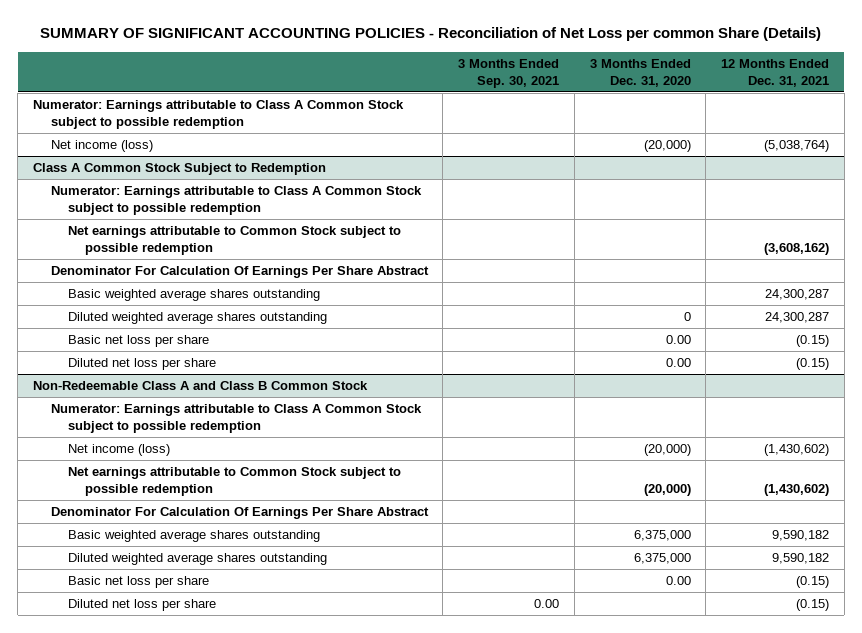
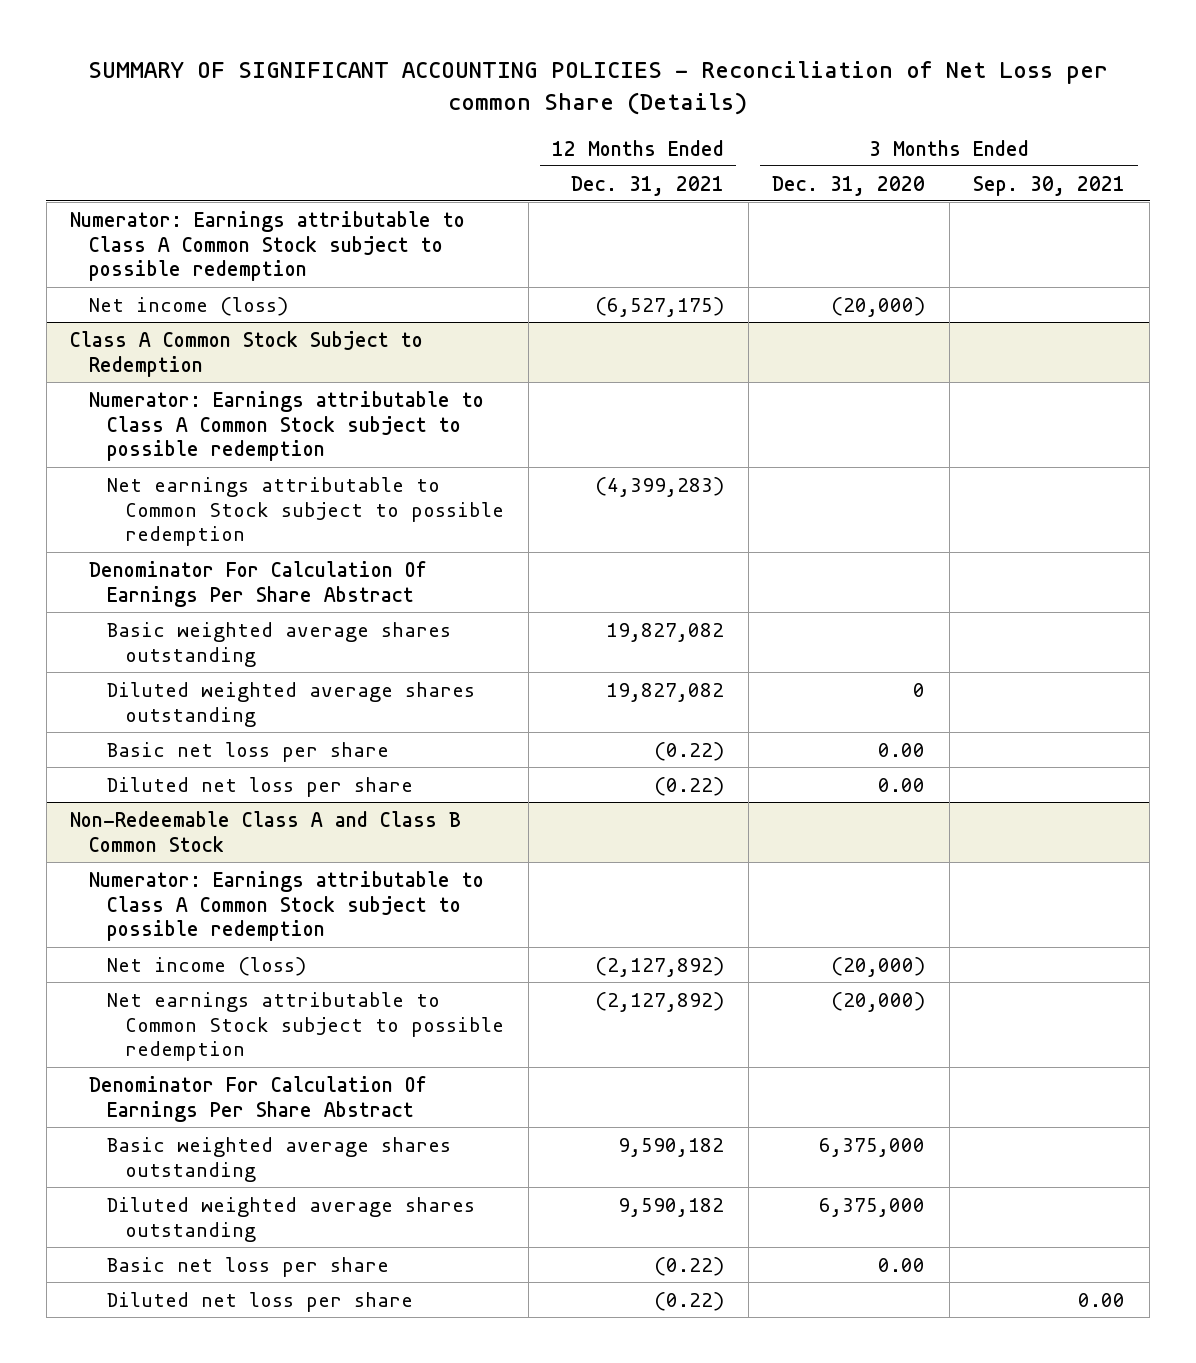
- | 3 Months Ended Sep. 30, 2021 | 3 Months Ended Dec. 31, 2020 | 12 Months Ended Dec. 31, 2021
+ | 12 Months Ended Dec. 31, 2021 | 3 Months Ended Dec. 31, 2020 | 3 Months Ended Sep. 30, 2021
- Net income (loss) | | (20,000) | (5,038,764)
+ Net income (loss) | (6,527,175) | (20,000) |
@ Class A Common Stock Subject to Redemption
- Net earnings attributable to Common Stock subject to possible redemption | | | (3,608,162)
+ Net earnings attributable to Common Stock subject to possible redemption | (4,399,283) | |
- Basic weighted average shares outstanding | | | 24,300,287
- Diluted weighted average shares outstanding | | 0 | 24,300,287
- Basic net loss per share | | 0.00 | (0.15)
- Diluted net loss per share | | 0.00 | (0.15)
+ Basic weighted average shares outstanding | 19,827,082 | |
+ Diluted weighted average shares outstanding | 19,827,082 | 0 |
+ Basic net loss per share | (0.22) | 0.00 |
+ Diluted net loss per share | (0.22) | 0.00 |
@ Non-Redeemable Class A and Class B Common Stock
- Net income (loss) | | (20,000) | (1,430,602)
- Net earnings attributable to Common Stock subject to possible redemption | | (20,000) | (1,430,602)
+ Net income (loss) | (2,127,892) | (20,000) |
+ Net earnings attributable to Common Stock subject to possible redemption | (2,127,892) | (20,000) |
- Basic net loss per share | | 0.00 | (0.15)
- Diluted net loss per share | 0.00 | | (0.15)
+ Basic net loss per share | (0.22) | 0.00 |
+ Diluted net loss per share | (0.22) | | 0.00

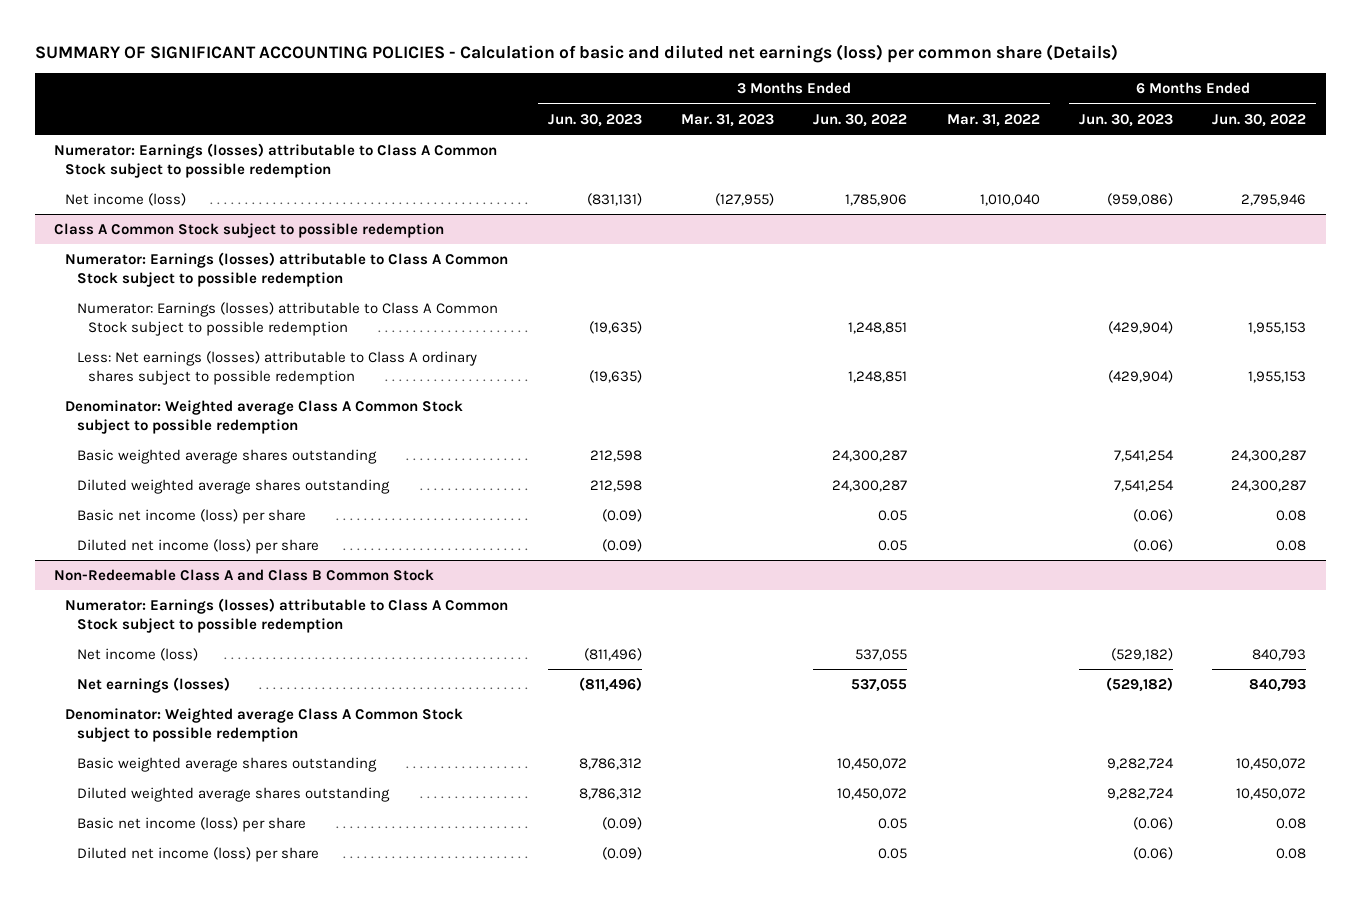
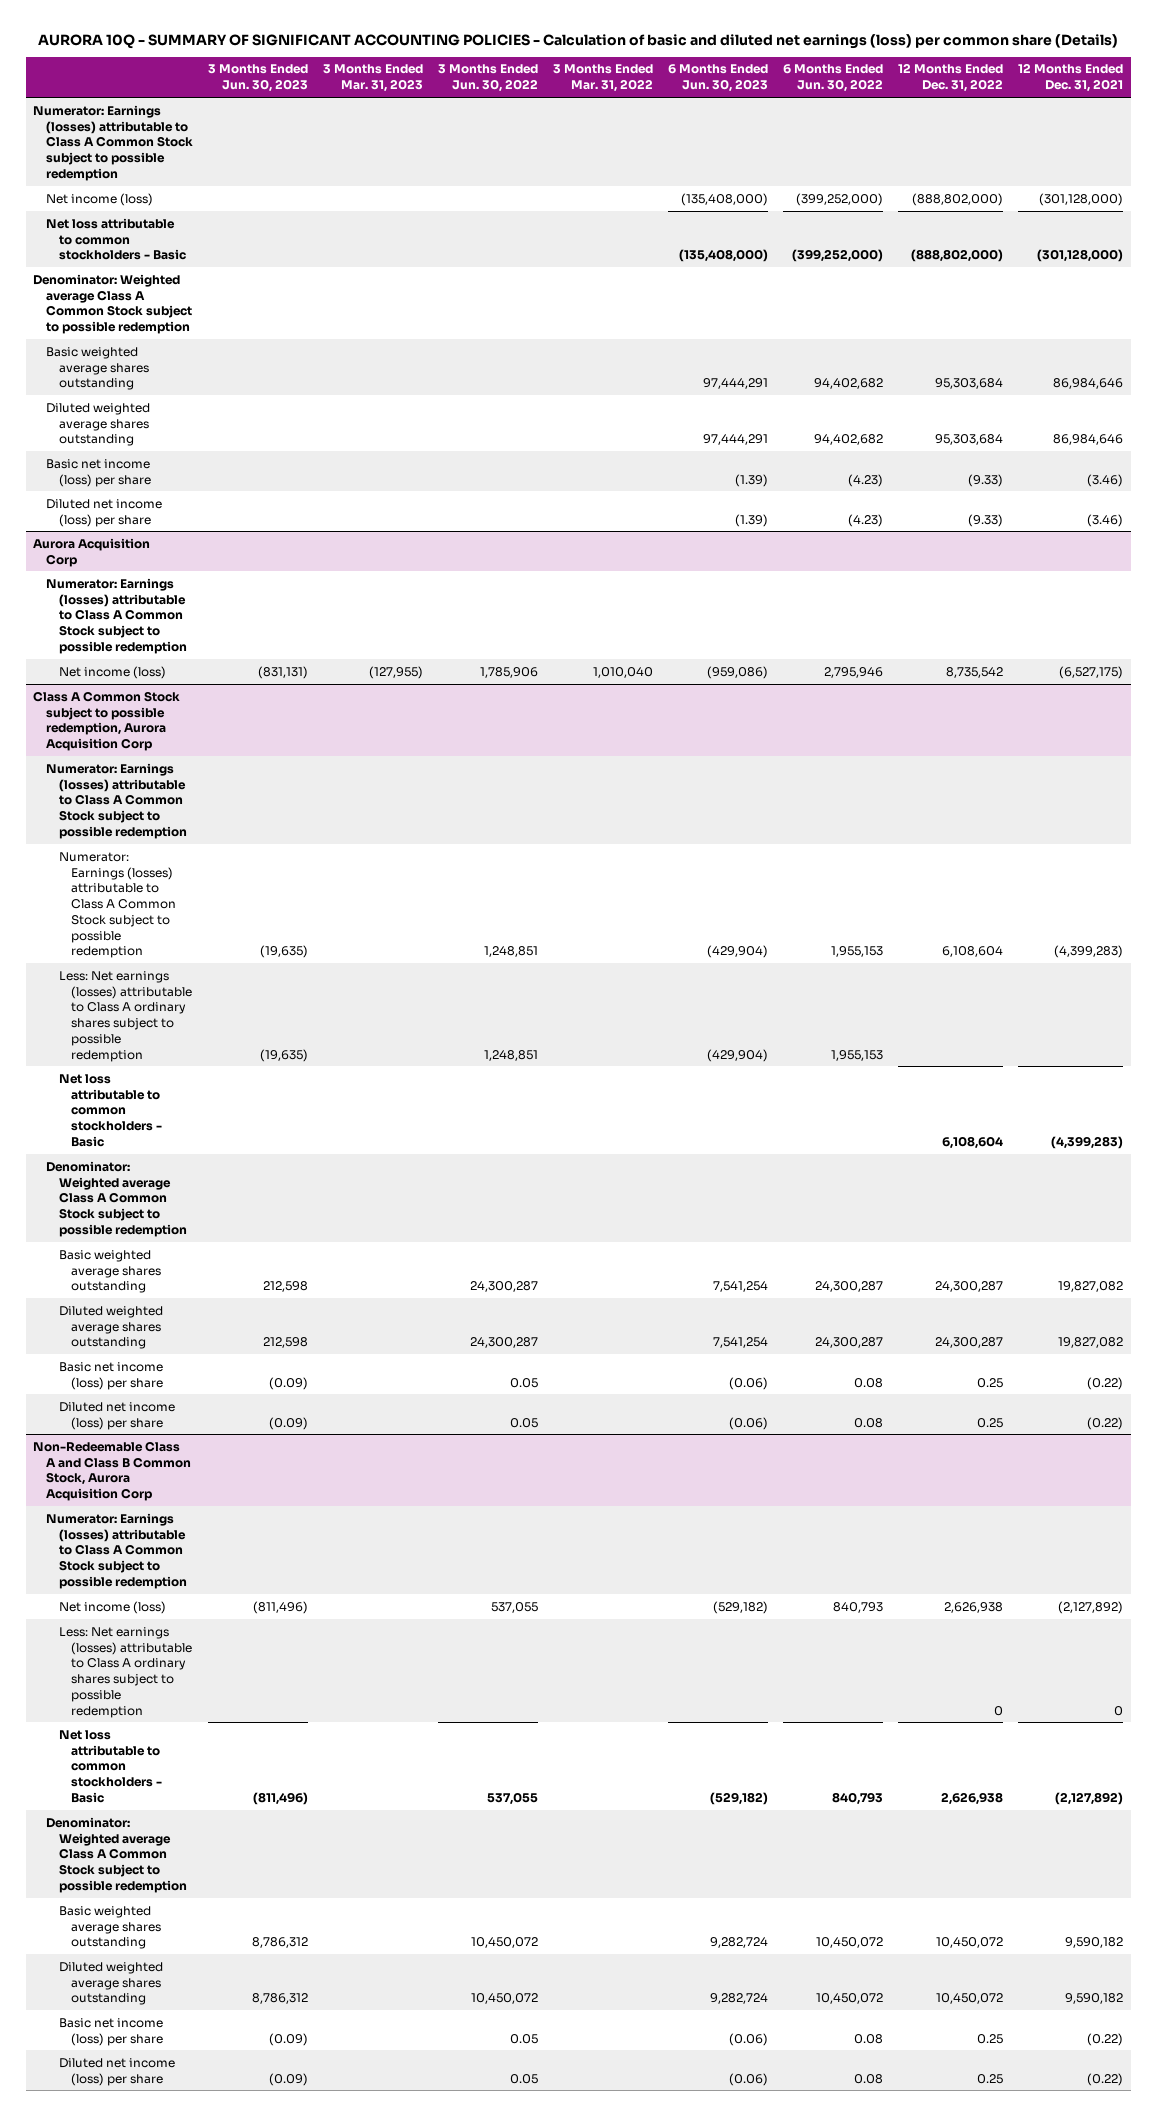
- SUMMARY OF SIGNIFICANT ACCOUNTING POLICIES - Calculation of basic and diluted net earnings (loss) per common share (Details)
+ AURORA 10Q - SUMMARY OF SIGNIFICANT ACCOUNTING POLICIES - Calculation of basic and diluted net earnings (loss) per common share (Details)
- | 3 Months Ended Jun. 30, 2023 | 3 Months Ended Mar. 31, 2023 | 3 Months Ended Jun. 30, 2022 | 3 Months Ended Mar. 31, 2022 | 6 Months Ended Jun. 30, 2023 | 6 Months Ended Jun. 30, 2022
+ | 3 Months Ended Jun. 30, 2023 | 3 Months Ended Mar. 31, 2023 | 3 Months Ended Jun. 30, 2022 | 3 Months Ended Mar. 31, 2022 | 6 Months Ended Jun. 30, 2023 | 6 Months Ended Jun. 30, 2022 | 12 Months Ended Dec. 31, 2022 | 12 Months Ended Dec. 31, 2021
+ Net income (loss) | | | | | (135,408,000) | (399,252,000) | (888,802,000) | (301,128,000)
+ Net loss attributable to common stockholders - Basic | | | | | (135,408,000) | (399,252,000) | (888,802,000) | (301,128,000)
+ Denominator: Weighted average Class A Common Stock subject to possible redemption
+ Basic weighted average shares outstanding | | | | | 97,444,291 | 94,402,682 | 95,303,684 | 86,984,646
+ Diluted weighted average shares outstanding | | | | | 97,444,291 | 94,402,682 | 95,303,684 | 86,984,646
+ Basic net income (loss) per share | | | | | (1.39) | (4.23) | (9.33) | (3.46)
+ Diluted net income (loss) per share | | | | | (1.39) | (4.23) | (9.33) | (3.46)
+ Aurora Acquisition Corp
+ Numerator: Earnings (losses) attributable to Class A Common Stock subject to possible redemption
- Class A Common Stock subject to possible redemption
+ Class A Common Stock subject to possible redemption, Aurora Acquisition Corp
+ Net loss attributable to common stockholders - Basic | | | | | | | 6,108,604 | (4,399,283)
- Non-Redeemable Class A and Class B Common Stock
+ Non-Redeemable Class A and Class B Common Stock, Aurora Acquisition Corp
- Net earnings (losses) | (811,496) | | 537,055 | | (529,182) | 840,793
+ Less: Net earnings (losses) attributable to Class A ordinary shares subject to possible redemption | | | | | | | 0 | 0
+ Net loss attributable to common stockholders - Basic | (811,496) | | 537,055 | | (529,182) | 840,793 | 2,626,938 | (2,127,892)

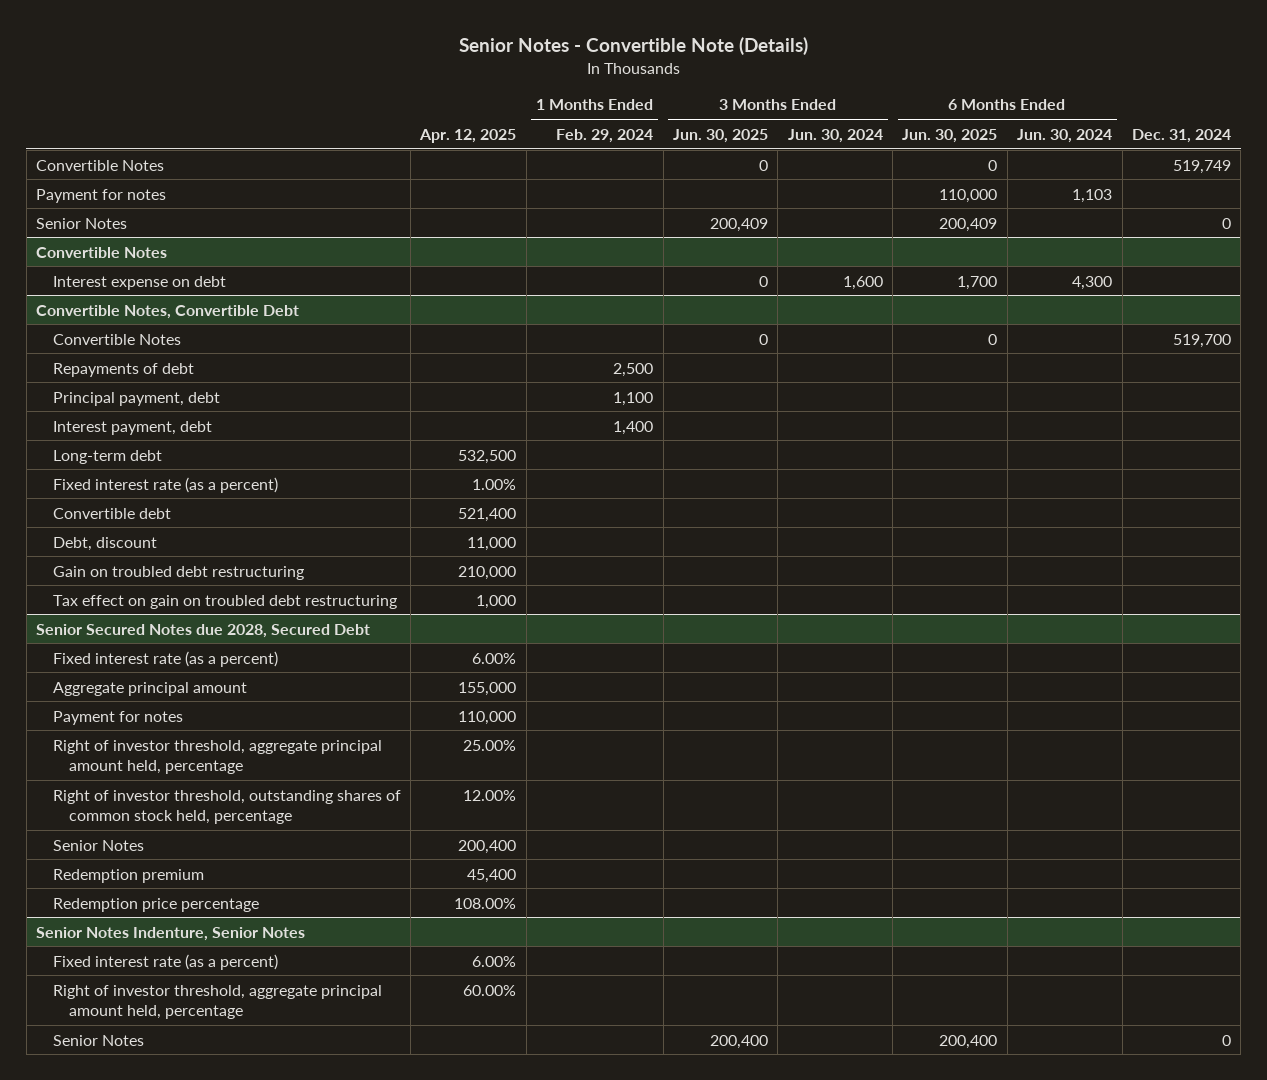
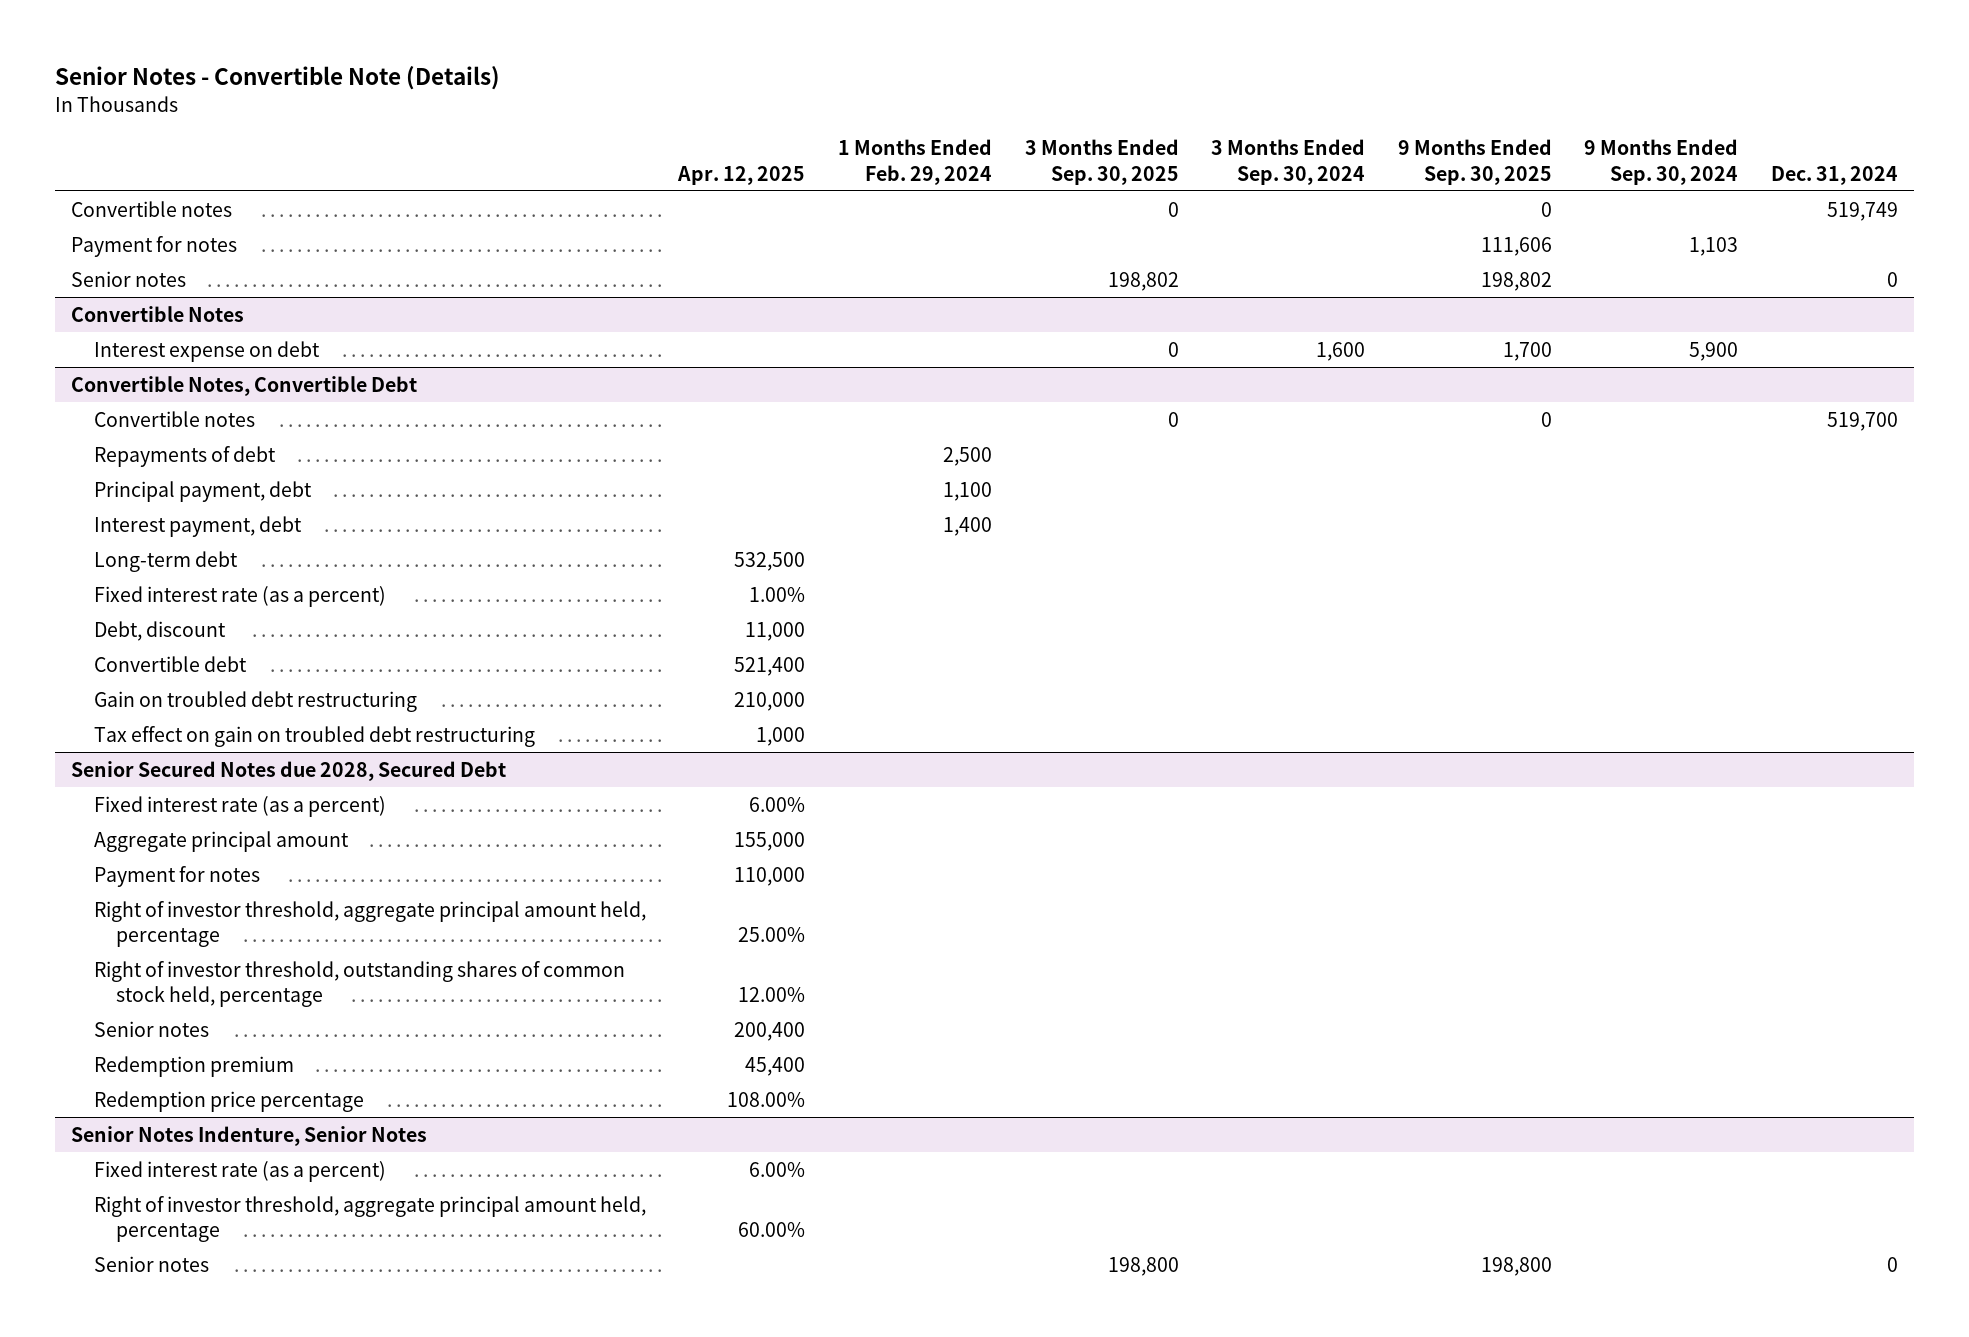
- | Apr. 12, 2025 | 1 Months Ended Feb. 29, 2024 | 3 Months Ended Jun. 30, 2025 | 3 Months Ended Jun. 30, 2024 | 6 Months Ended Jun. 30, 2025 | 6 Months Ended Jun. 30, 2024 | Dec. 31, 2024
+ | Apr. 12, 2025 | 1 Months Ended Feb. 29, 2024 | 3 Months Ended Sep. 30, 2025 | 3 Months Ended Sep. 30, 2024 | 9 Months Ended Sep. 30, 2025 | 9 Months Ended Sep. 30, 2024 | Dec. 31, 2024
- Convertible Notes | | | 0 | | 0 | | 519,749
+ Convertible notes | | | 0 | | 0 | | 519,749
- Senior Notes | | | 200,409 | | 200,409 | | 0
+ Senior notes | | | 198,802 | | 198,802 | | 0
@ Convertible Notes, Convertible Debt
- Convertible Notes | | | 0 | | 0 | | 519,700
+ Convertible notes | | | 0 | | 0 | | 519,700
moved down: Convertible debt | 521,400 | | | | | |
@ Senior Secured Notes due 2028, Secured Debt
- Senior Notes | 200,400 | | | | | |
+ Senior notes | 200,400 | | | | | |
@ Senior Notes Indenture, Senior Notes
- Senior Notes | | | 200,400 | | 200,400 | | 0
+ Senior notes | | | 198,800 | | 198,800 | | 0

